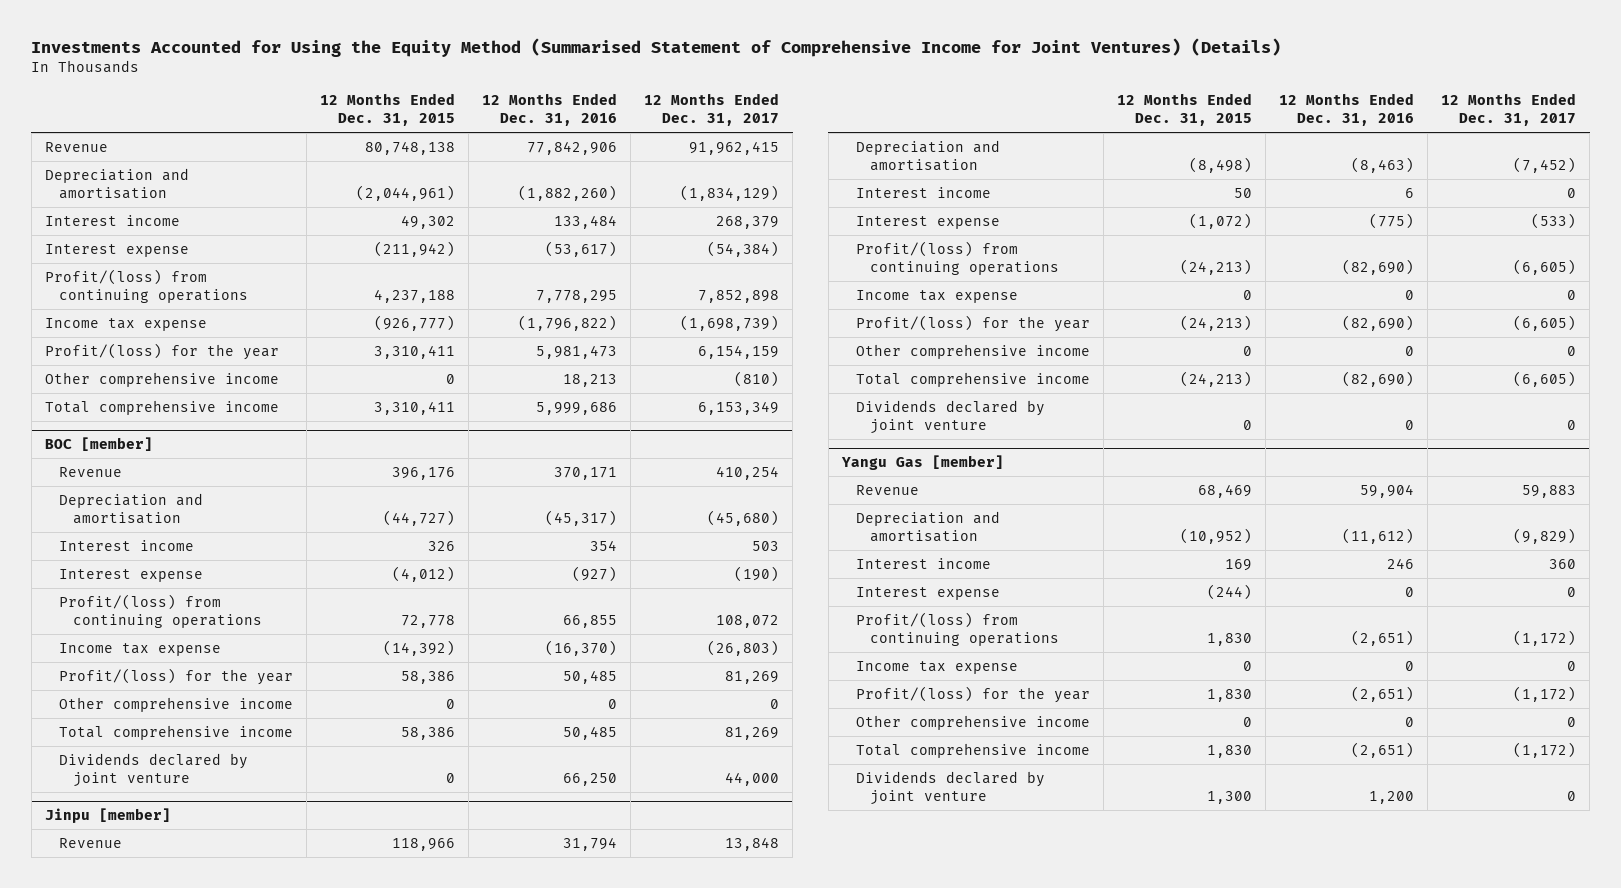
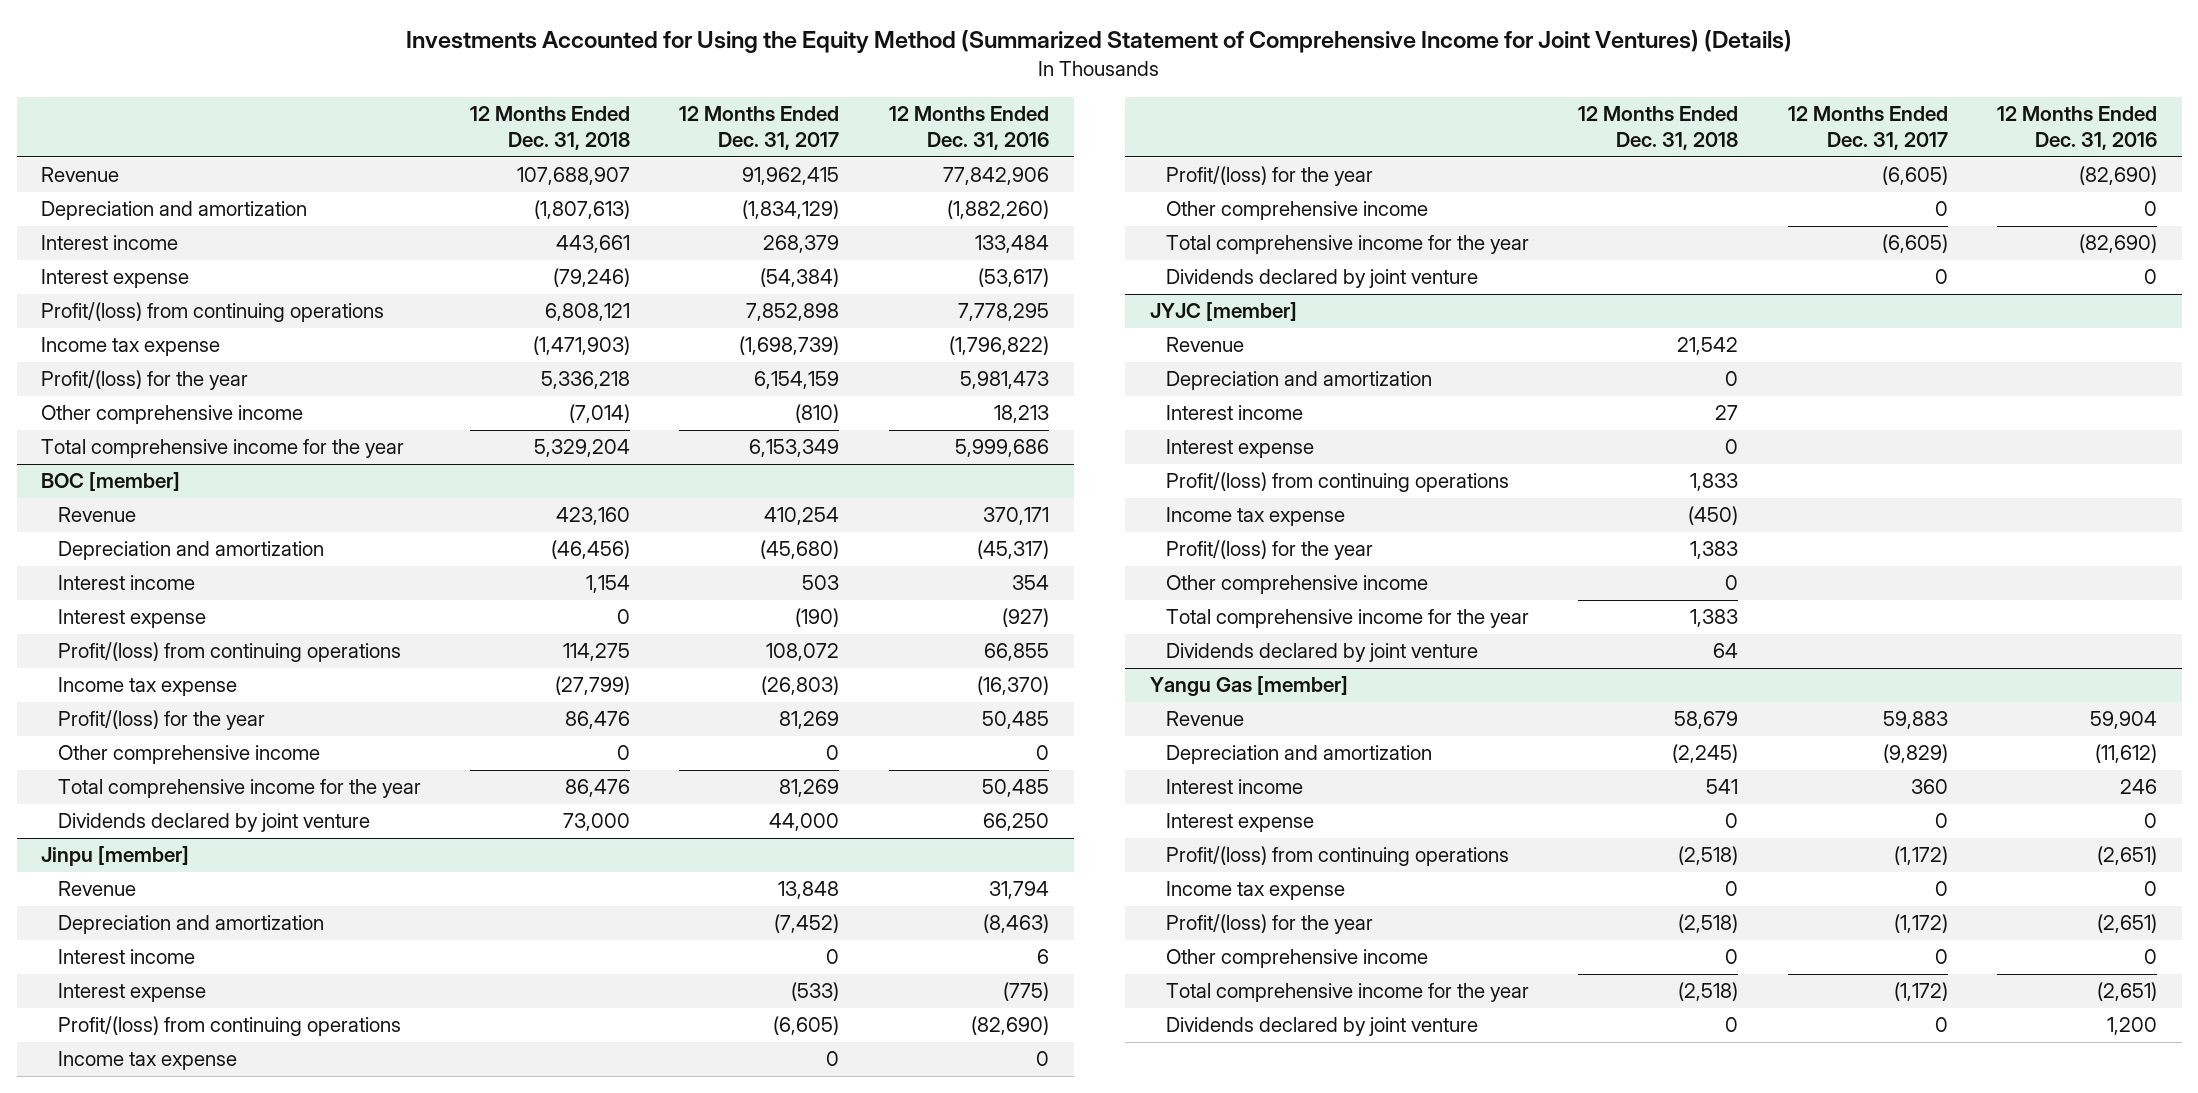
- Investments Accounted for Using the Equity Method (Summarised Statement of Comprehensive Income for Joint Ventures) (Details)
+ Investments Accounted for Using the Equity Method (Summarized Statement of Comprehensive Income for Joint Ventures) (Details)
- | 12 Months Ended Dec. 31, 2015 | 12 Months Ended Dec. 31, 2016 | 12 Months Ended Dec. 31, 2017
+ | 12 Months Ended Dec. 31, 2018 | 12 Months Ended Dec. 31, 2017 | 12 Months Ended Dec. 31, 2016
- Depreciation and amortisation | (2,044,961) | (1,882,260) | (1,834,129)
+ Depreciation and amortization | (1,807,613) | (1,834,129) | (1,882,260)
- Total comprehensive income | 3,310,411 | 5,999,686 | 6,153,349
+ Total comprehensive income for the year | 5,329,204 | 6,153,349 | 5,999,686
@ BOC [member]
- Depreciation and amortisation | (44,727) | (45,317) | (45,680)
+ Depreciation and amortization | (46,456) | (45,680) | (45,317)
- Total comprehensive income | 58,386 | 50,485 | 81,269
+ Total comprehensive income for the year | 86,476 | 81,269 | 50,485
@ Jinpu [member]
- Depreciation and amortisation | (8,498) | (8,463) | (7,452)
+ Depreciation and amortization | | (7,452) | (8,463)
- Total comprehensive income | (24,213) | (82,690) | (6,605)
+ Total comprehensive income for the year | | (6,605) | (82,690)
+ JYJC [member]
+ Revenue | 21,542 | |
+ Depreciation and amortization | 0 | |
+ Interest income | 27 | |
+ Interest expense | 0 | |
+ Profit/(loss) from continuing operations | 1,833 | |
+ Income tax expense | (450) | |
+ Profit/(loss) for the year | 1,383 | |
+ Other comprehensive income | 0 | |
+ Total comprehensive income for the year | 1,383 | |
+ Dividends declared by joint venture | 64 | |
@ Yangu Gas [member]
- Depreciation and amortisation | (10,952) | (11,612) | (9,829)
+ Depreciation and amortization | (2,245) | (9,829) | (11,612)
- Total comprehensive income | 1,830 | (2,651) | (1,172)
+ Total comprehensive income for the year | (2,518) | (1,172) | (2,651)

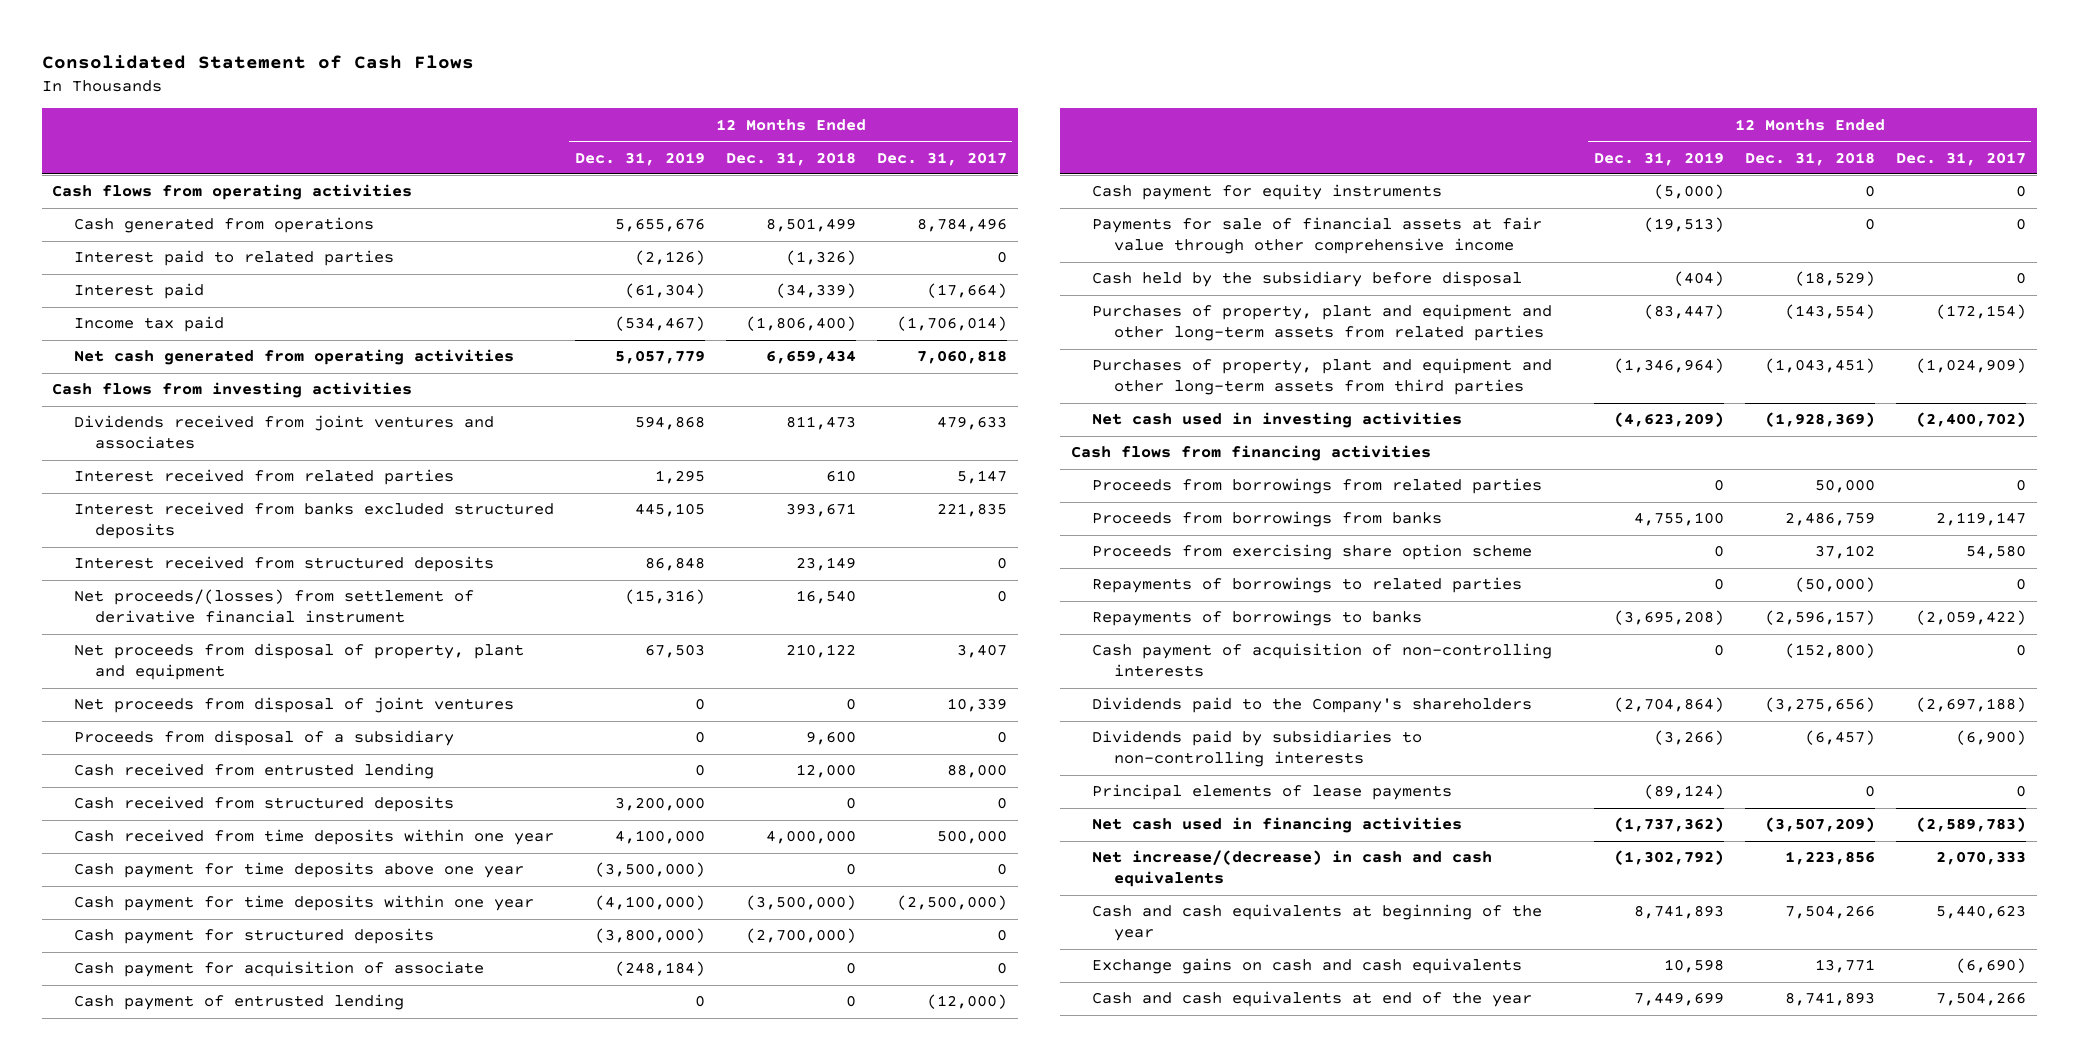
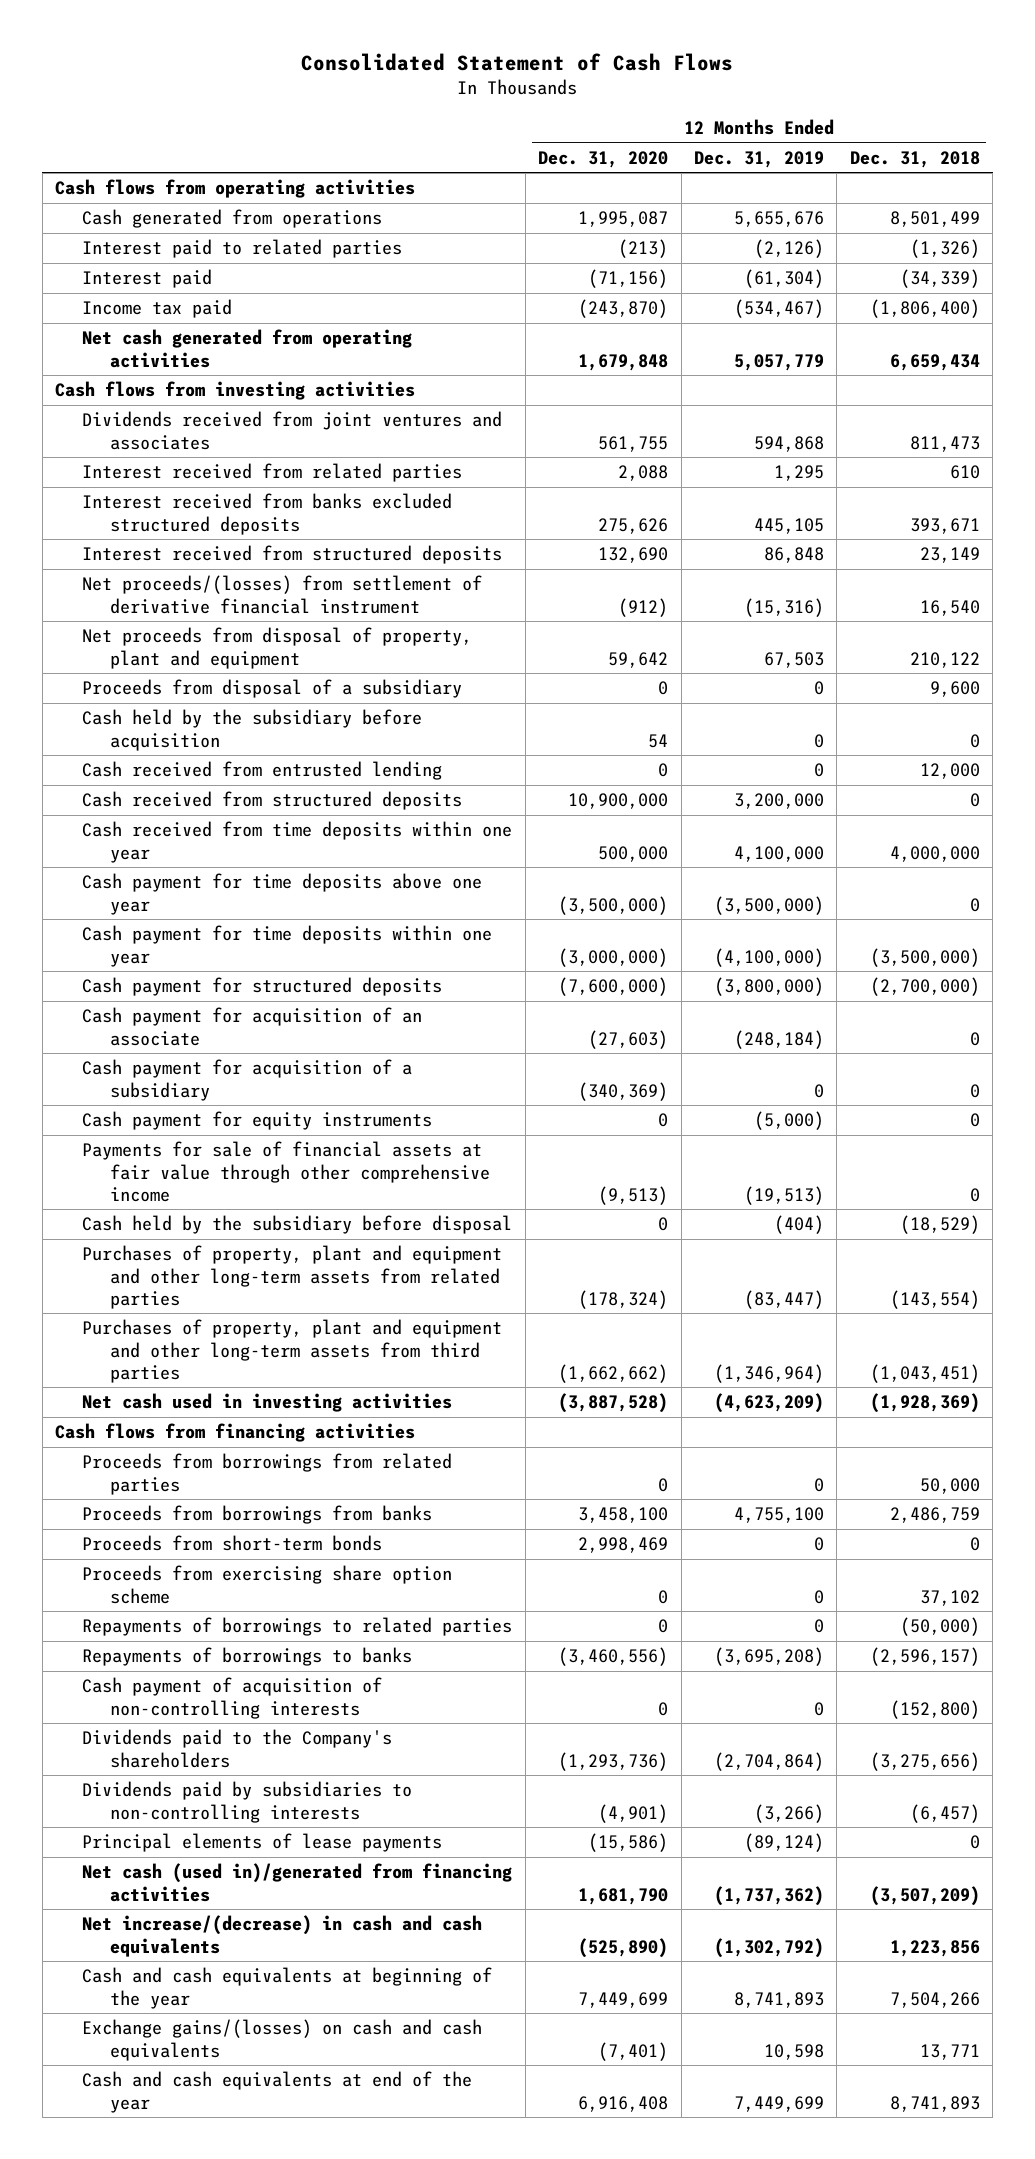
- | 12 Months Ended Dec. 31, 2019 | 12 Months Ended Dec. 31, 2018 | 12 Months Ended Dec. 31, 2017
+ | 12 Months Ended Dec. 31, 2020 | 12 Months Ended Dec. 31, 2019 | 12 Months Ended Dec. 31, 2018
- Net proceeds from disposal of joint ventures | 0 | 0 | 10,339
+ Cash held by the subsidiary before acquisition | 54 | 0 | 0
- Cash payment for acquisition of associate | (248,184) | 0 | 0
- Cash payment of entrusted lending | 0 | 0 | (12,000)
+ Cash payment for acquisition of an associate | (27,603) | (248,184) | 0
+ Cash payment for acquisition of a subsidiary | (340,369) | 0 | 0
+ Proceeds from short-term bonds | 2,998,469 | 0 | 0
- Net cash used in financing activities | (1,737,362) | (3,507,209) | (2,589,783)
+ Net cash (used in)/generated from financing activities | 1,681,790 | (1,737,362) | (3,507,209)
- Exchange gains on cash and cash equivalents | 10,598 | 13,771 | (6,690)
+ Exchange gains/(losses) on cash and cash equivalents | (7,401) | 10,598 | 13,771

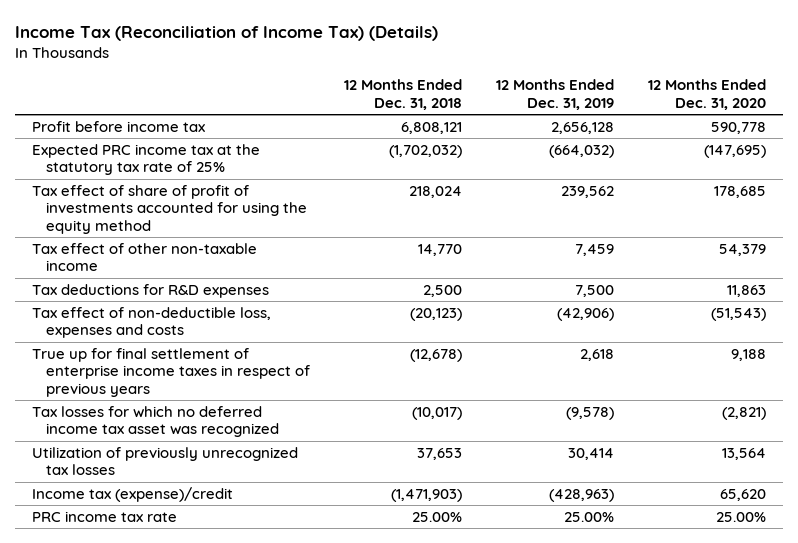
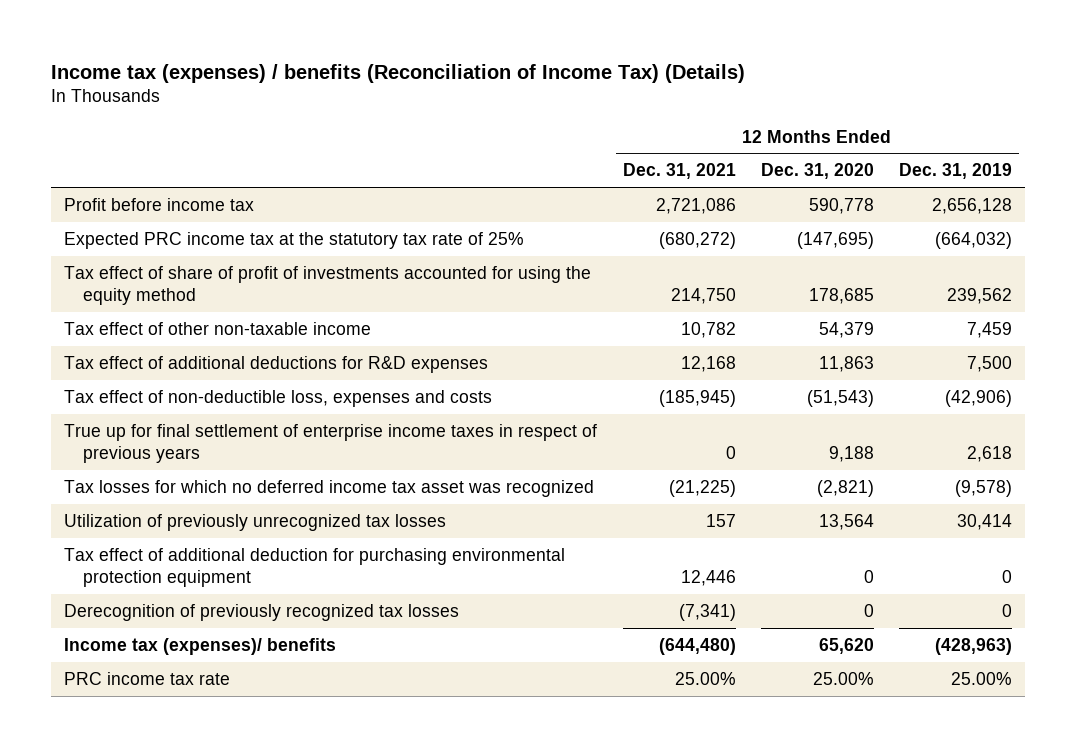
- Income Tax (Reconciliation of Income Tax) (Details)
+ Income tax (expenses) / benefits (Reconciliation of Income Tax) (Details)
- | 12 Months Ended Dec. 31, 2018 | 12 Months Ended Dec. 31, 2019 | 12 Months Ended Dec. 31, 2020
+ | 12 Months Ended Dec. 31, 2021 | 12 Months Ended Dec. 31, 2020 | 12 Months Ended Dec. 31, 2019
- Tax deductions for R&D expenses | 2,500 | 7,500 | 11,863
+ Tax effect of additional deductions for R&D expenses | 12,168 | 11,863 | 7,500
- Income tax (expense)/credit | (1,471,903) | (428,963) | 65,620
+ Tax effect of additional deduction for purchasing environmental protection equipment | 12,446 | 0 | 0
+ Derecognition of previously recognized tax losses | (7,341) | 0 | 0
+ Income tax (expenses)/ benefits | (644,480) | 65,620 | (428,963)

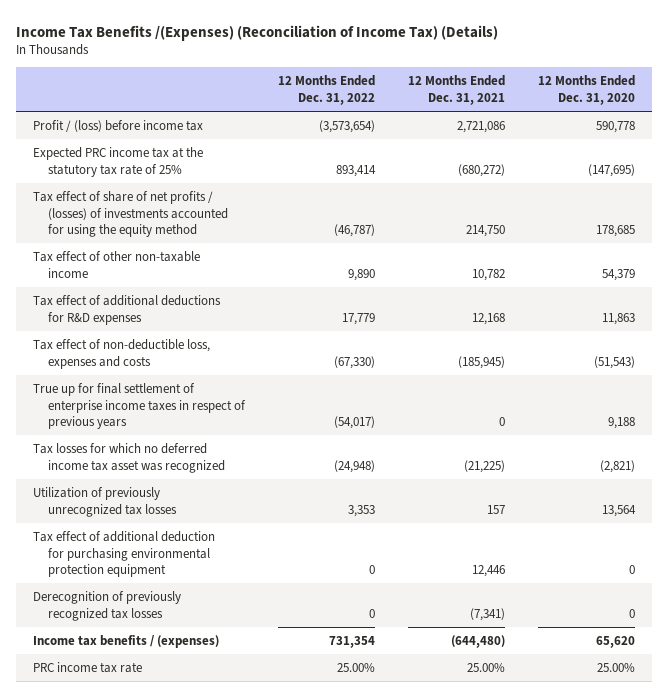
- Income tax (expenses) / benefits (Reconciliation of Income Tax) (Details)
+ Income Tax Benefits /(Expenses) (Reconciliation of Income Tax) (Details)
- | 12 Months Ended Dec. 31, 2021 | 12 Months Ended Dec. 31, 2020 | 12 Months Ended Dec. 31, 2019
+ | 12 Months Ended Dec. 31, 2022 | 12 Months Ended Dec. 31, 2021 | 12 Months Ended Dec. 31, 2020
- Profit before income tax | 2,721,086 | 590,778 | 2,656,128
+ Profit / (loss) before income tax | (3,573,654) | 2,721,086 | 590,778
- Tax effect of share of profit of investments accounted for using the equity method | 214,750 | 178,685 | 239,562
+ Tax effect of share of net profits / (losses) of investments accounted for using the equity method | (46,787) | 214,750 | 178,685
- Income tax (expenses)/ benefits | (644,480) | 65,620 | (428,963)
+ Income tax benefits / (expenses) | 731,354 | (644,480) | 65,620

